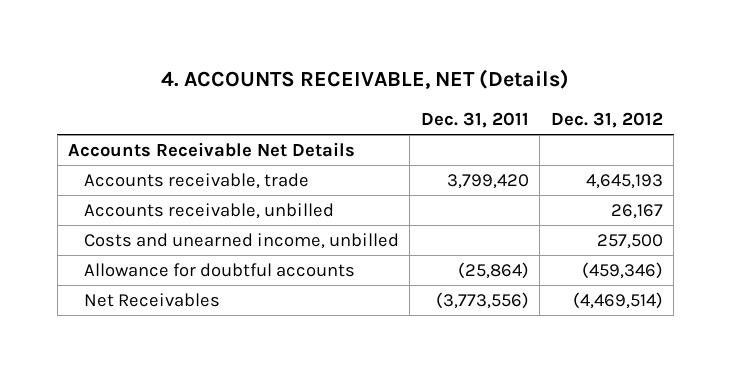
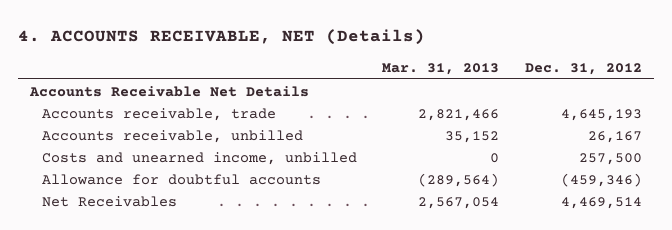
- | Dec. 31, 2011 | Dec. 31, 2012
+ | Mar. 31, 2013 | Dec. 31, 2012
- Net Receivables | (3,773,556) | (4,469,514)
+ Net Receivables | 2,567,054 | 4,469,514

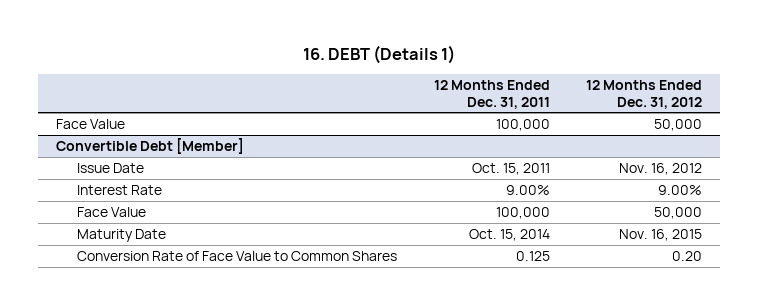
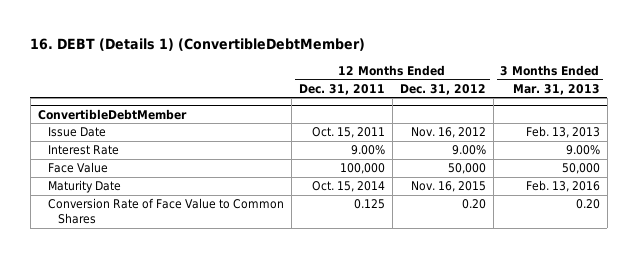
- 16. DEBT (Details 1)
+ 16. DEBT (Details 1) (ConvertibleDebtMember)
- | 12 Months Ended Dec. 31, 2011 | 12 Months Ended Dec. 31, 2012
+ | 12 Months Ended Dec. 31, 2011 | 12 Months Ended Dec. 31, 2012 | 3 Months Ended Mar. 31, 2013
- Face Value | 100,000 | 50,000
- Convertible Debt [Member]
+ ConvertibleDebtMember

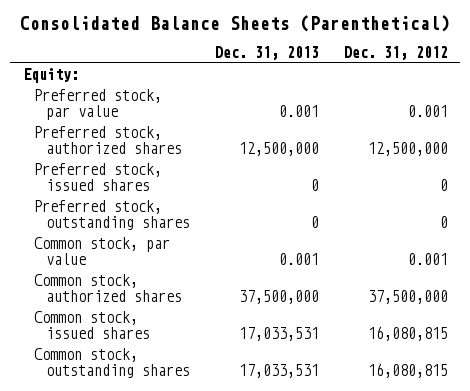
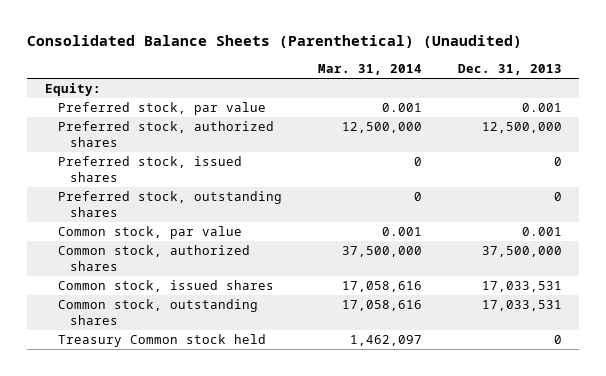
- Consolidated Balance Sheets (Parenthetical)
+ Consolidated Balance Sheets (Parenthetical) (Unaudited)
- | Dec. 31, 2013 | Dec. 31, 2012
+ | Mar. 31, 2014 | Dec. 31, 2013
+ Treasury Common stock held | 1,462,097 | 0

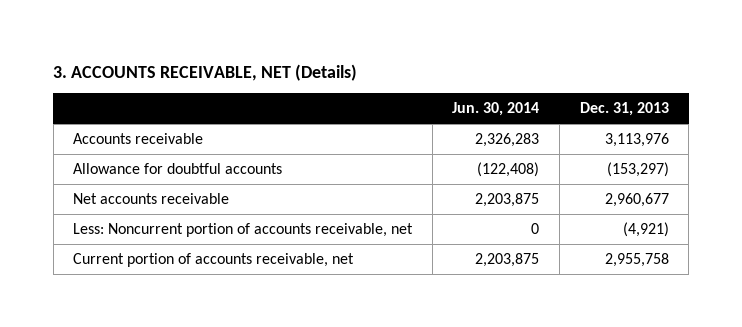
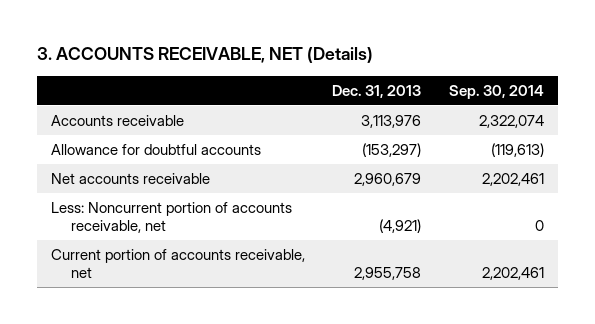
- | Jun. 30, 2014 | Dec. 31, 2013
+ | Dec. 31, 2013 | Sep. 30, 2014
- Net accounts receivable | 2,203,875 | 2,960,677
+ Net accounts receivable | 2,960,679 | 2,202,461

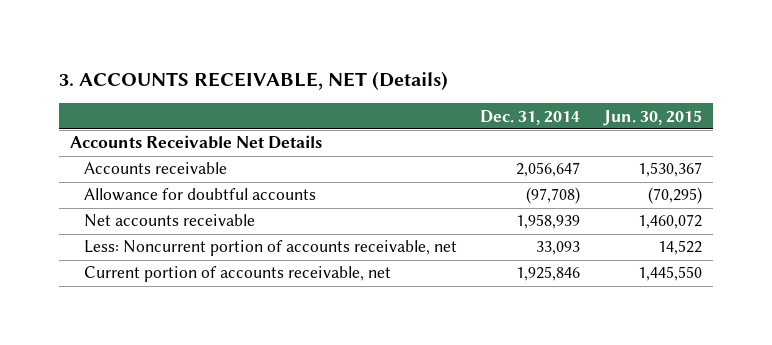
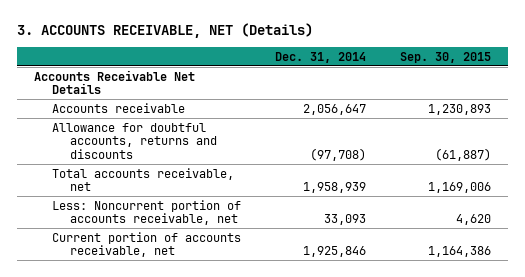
- | Dec. 31, 2014 | Jun. 30, 2015
+ | Dec. 31, 2014 | Sep. 30, 2015
- Allowance for doubtful accounts | (97,708) | (70,295)
- Net accounts receivable | 1,958,939 | 1,460,072
+ Allowance for doubtful accounts, returns and discounts | (97,708) | (61,887)
+ Total accounts receivable, net | 1,958,939 | 1,169,006

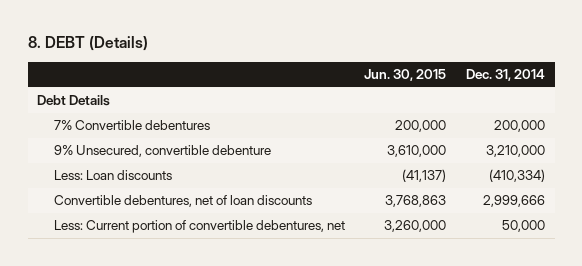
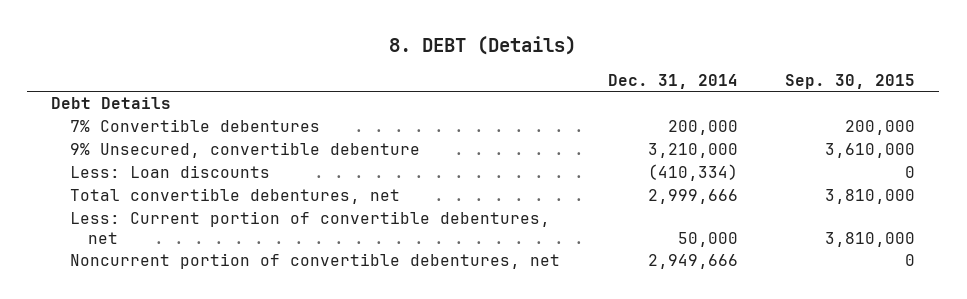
- | Jun. 30, 2015 | Dec. 31, 2014
+ | Dec. 31, 2014 | Sep. 30, 2015
- Convertible debentures, net of loan discounts | 3,768,863 | 2,999,666
+ Total convertible debentures, net | 2,999,666 | 3,810,000
+ Noncurrent portion of convertible debentures, net | 2,949,666 | 0

